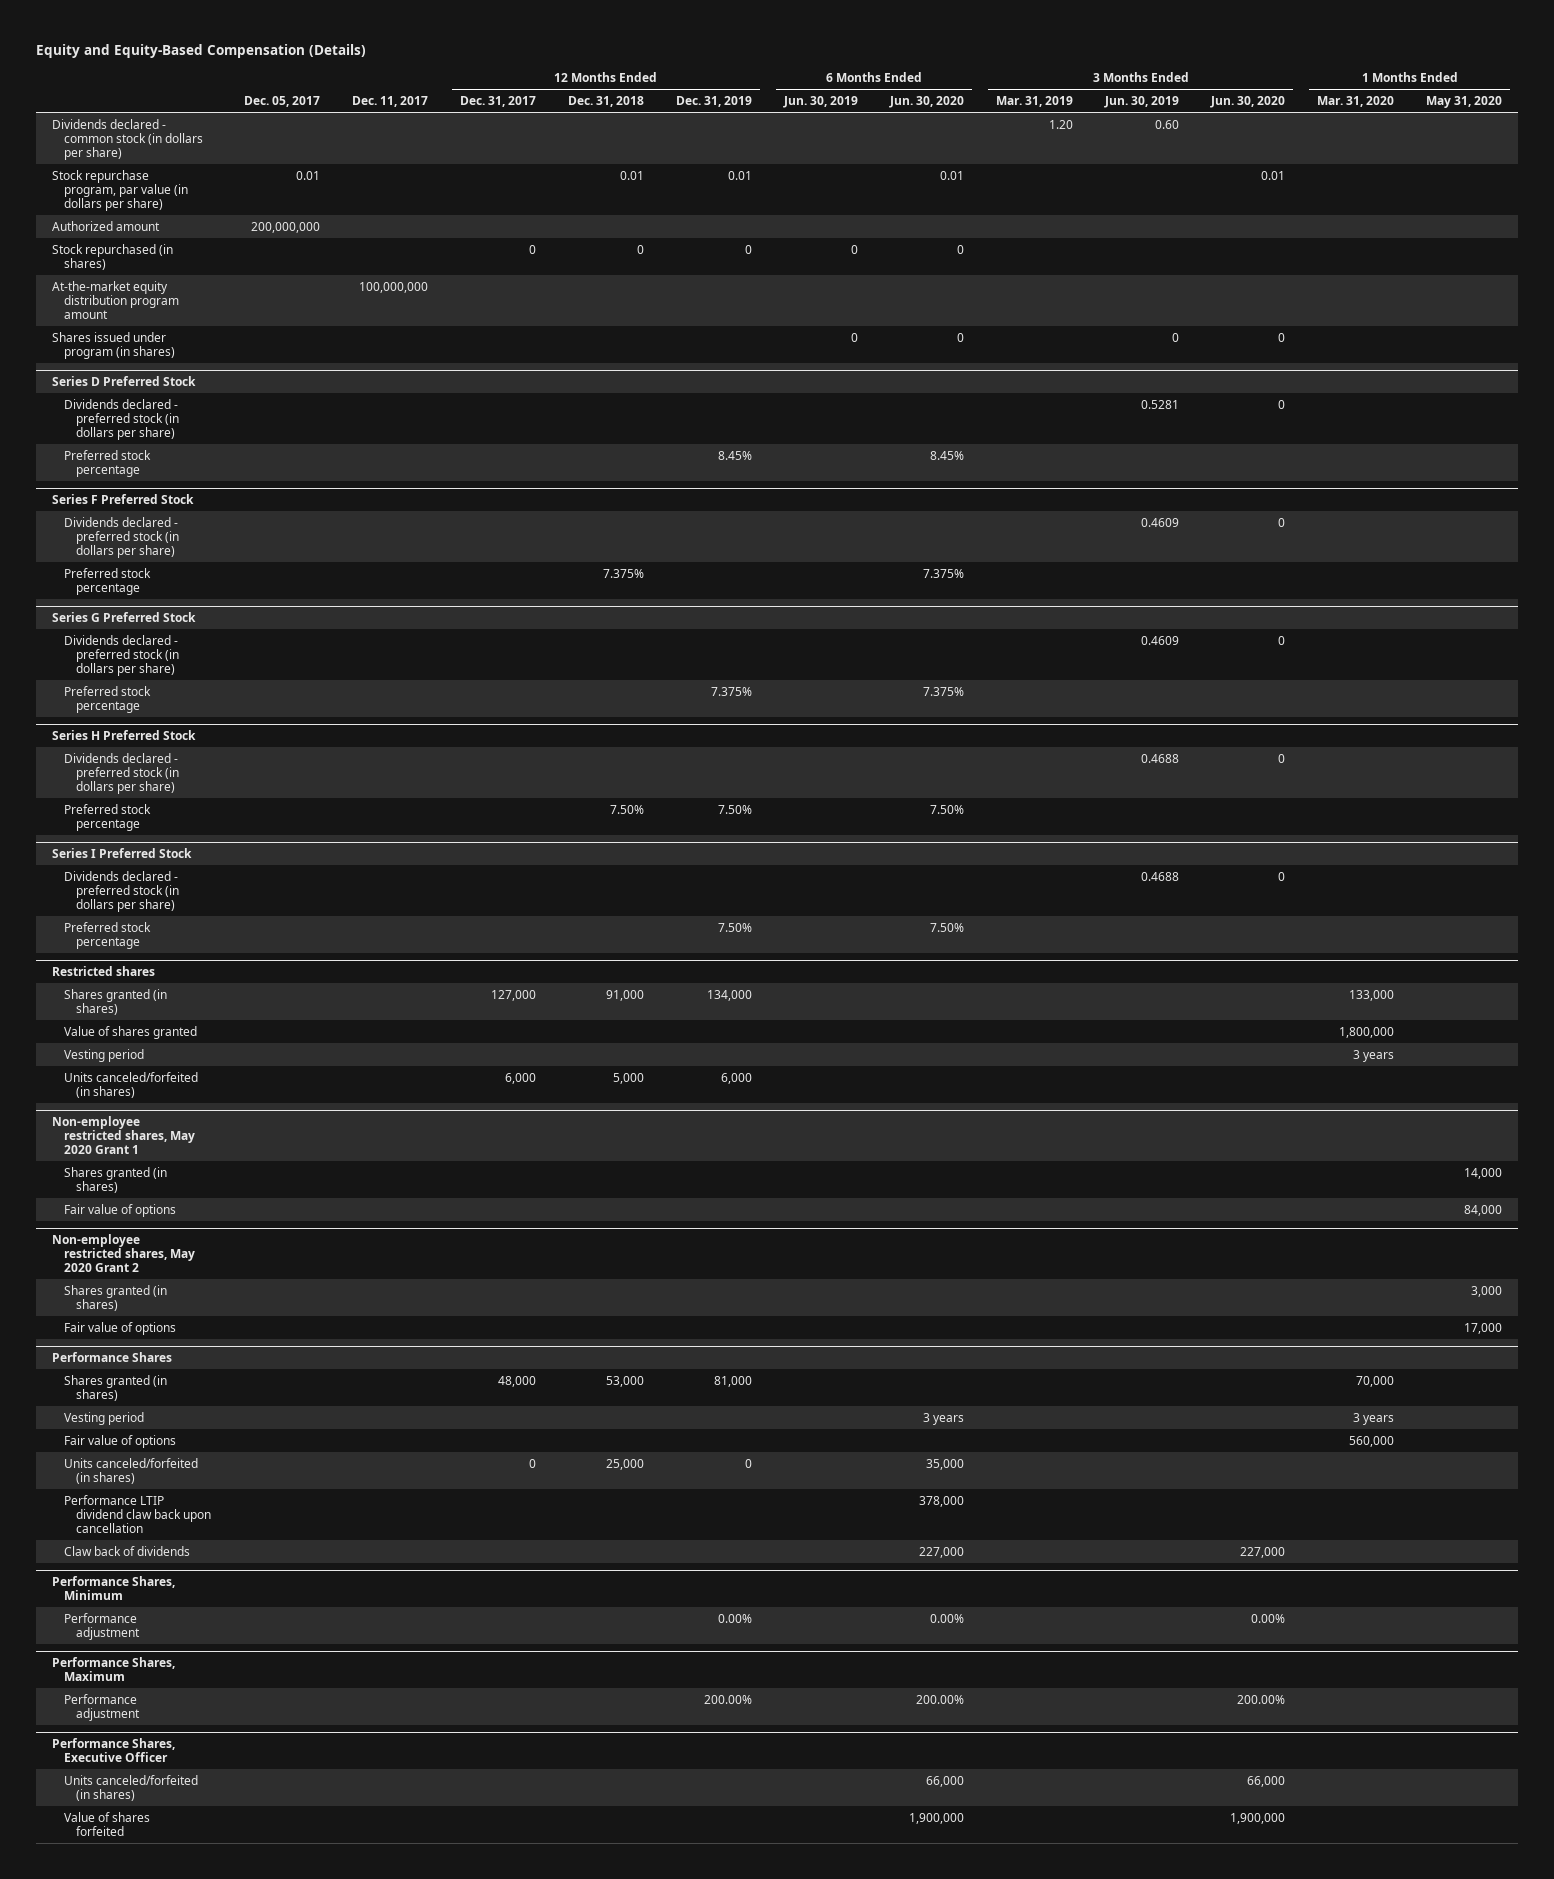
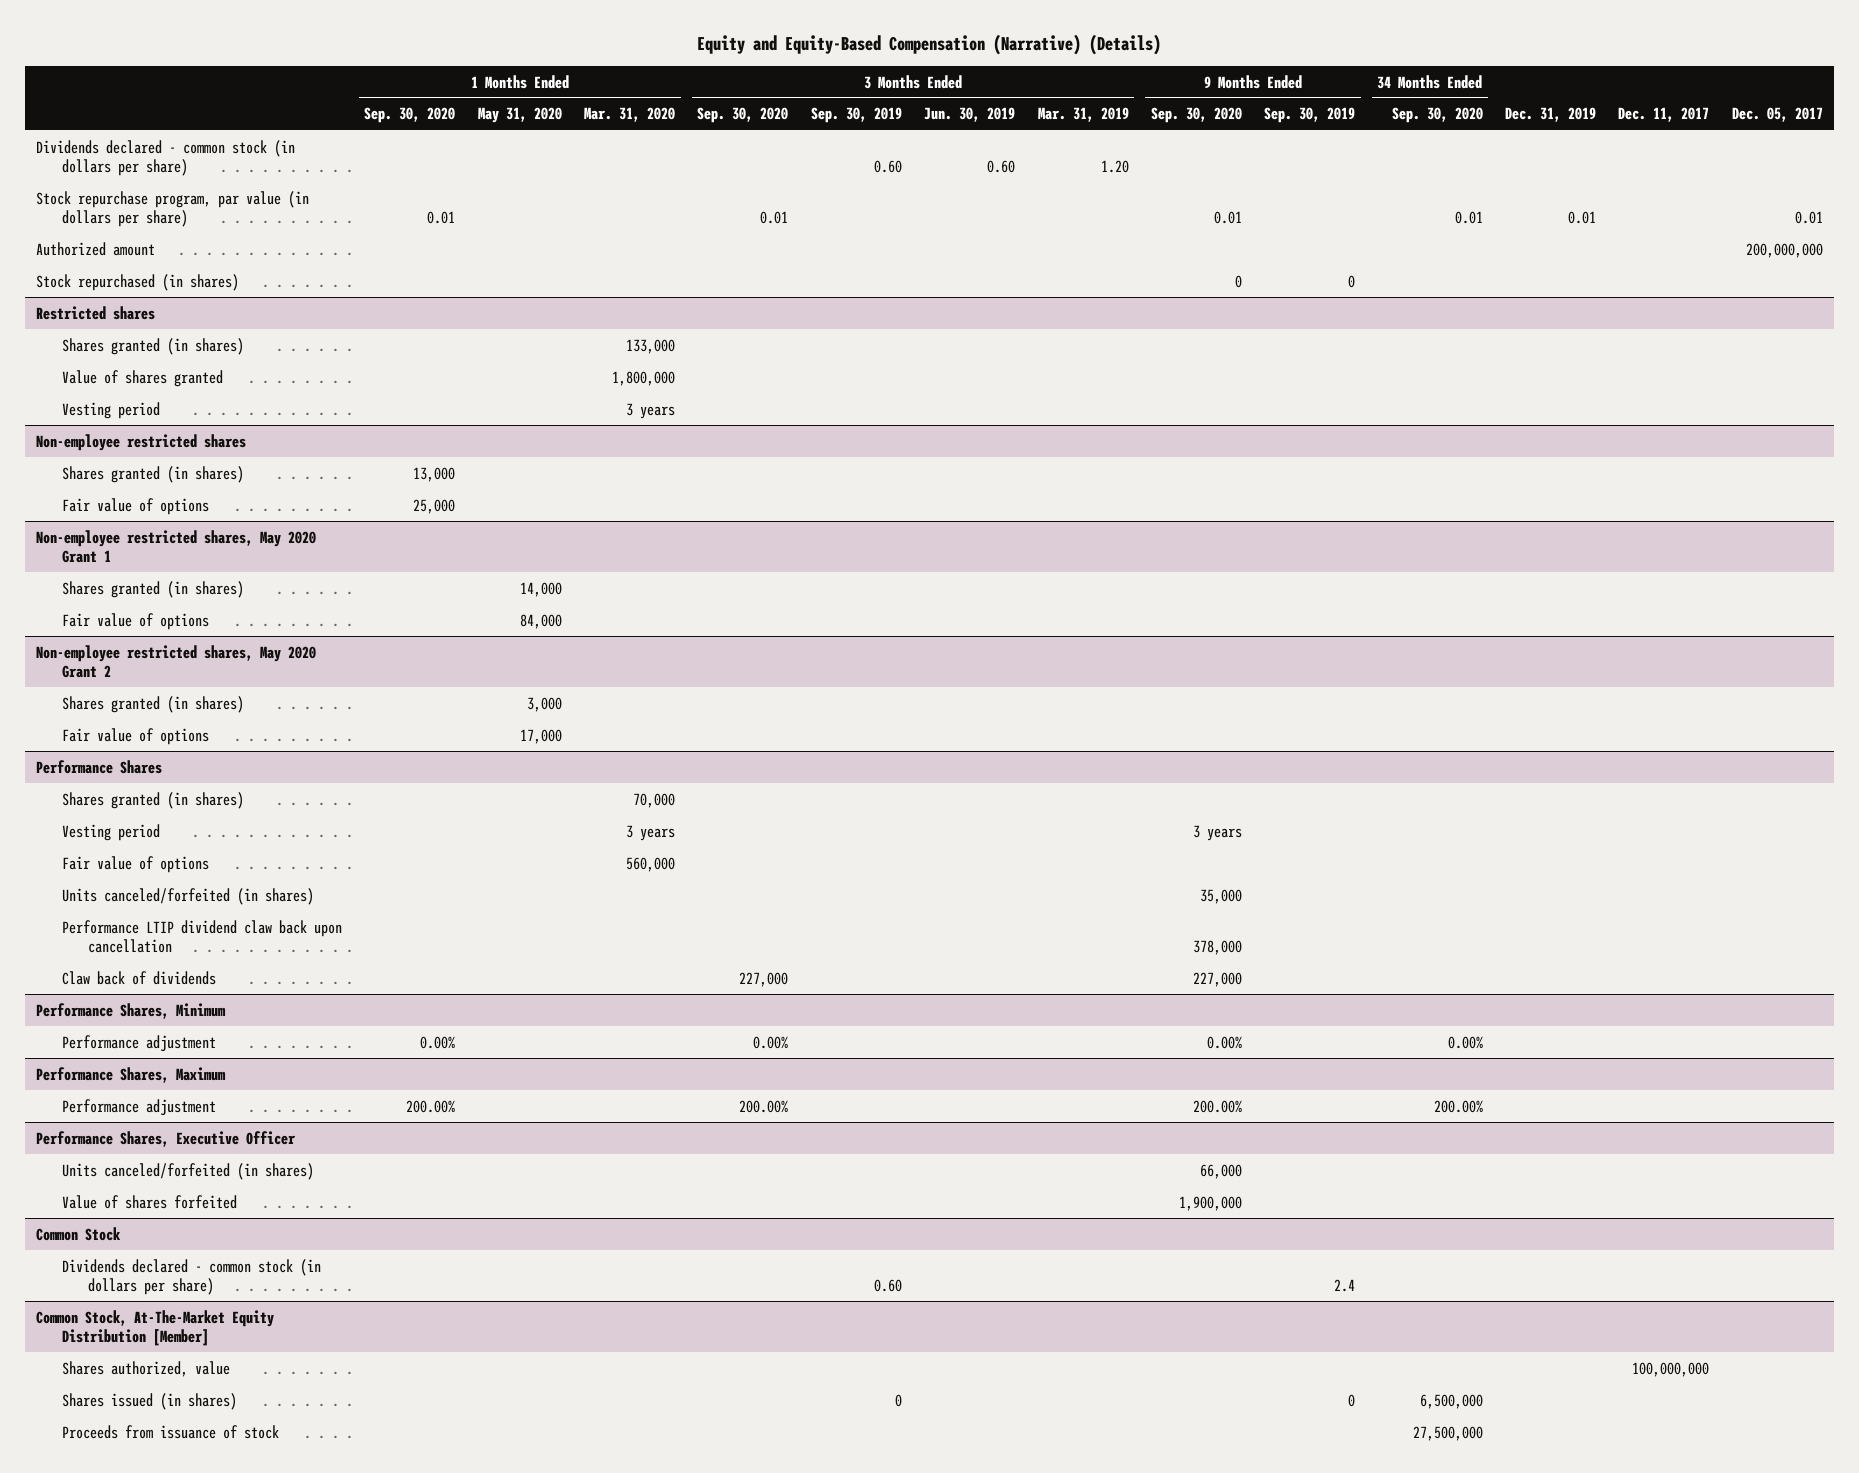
- Equity and Equity-Based Compensation (Details)
+ Equity and Equity-Based Compensation (Narrative) (Details)
- | Dec. 05, 2017 | Dec. 11, 2017 | 12 Months Ended Dec. 31, 2017 | 12 Months Ended Dec. 31, 2018 | 12 Months Ended Dec. 31, 2019 | 6 Months Ended Jun. 30, 2019 | 6 Months Ended Jun. 30, 2020 | 3 Months Ended Mar. 31, 2019 | 3 Months Ended Jun. 30, 2019 | 3 Months Ended Jun. 30, 2020 | 1 Months Ended Mar. 31, 2020 | 1 Months Ended May 31, 2020
+ | 1 Months Ended Sep. 30, 2020 | 1 Months Ended May 31, 2020 | 1 Months Ended Mar. 31, 2020 | 3 Months Ended Sep. 30, 2020 | 3 Months Ended Sep. 30, 2019 | 3 Months Ended Jun. 30, 2019 | 3 Months Ended Mar. 31, 2019 | 9 Months Ended Sep. 30, 2020 | 9 Months Ended Sep. 30, 2019 | 34 Months Ended Sep. 30, 2020 | Dec. 31, 2019 | Dec. 11, 2017 | Dec. 05, 2017
- At-the-market equity distribution program amount | | 100,000,000 | | | | | | | | | |
- Shares issued under program (in shares) | | | | | | 0 | 0 | | 0 | 0 | |
- Series D Preferred Stock
- Dividends declared - preferred stock (in dollars per share) | | | | | | | | | 0.5281 | 0 | |
- Preferred stock percentage | | | | | 8.45% | | 8.45% | | | | |
- Series F Preferred Stock
- Dividends declared - preferred stock (in dollars per share) | | | | | | | | | 0.4609 | 0 | |
- Preferred stock percentage | | | | 7.375% | | | 7.375% | | | | |
- Series G Preferred Stock
- Dividends declared - preferred stock (in dollars per share) | | | | | | | | | 0.4609 | 0 | |
- Preferred stock percentage | | | | | 7.375% | | 7.375% | | | | |
- Series H Preferred Stock
- Dividends declared - preferred stock (in dollars per share) | | | | | | | | | 0.4688 | 0 | |
- Preferred stock percentage | | | | 7.50% | 7.50% | | 7.50% | | | | |
- Series I Preferred Stock
- Dividends declared - preferred stock (in dollars per share) | | | | | | | | | 0.4688 | 0 | |
- Preferred stock percentage | | | | | 7.50% | | 7.50% | | | | |
@ Restricted shares
- Units canceled/forfeited (in shares) | | | 6,000 | 5,000 | 6,000 | | | | | | |
+ Non-employee restricted shares
+ Shares granted (in shares) | 13,000 | | | | | | | | | | | |
+ Fair value of options | 25,000 | | | | | | | | | | | |
+ Common Stock
+ Dividends declared - common stock (in dollars per share) | | | | | 0.60 | | | | 2.4 | | | |
+ Common Stock, At-The-Market Equity Distribution [Member]
+ Shares authorized, value | | | | | | | | | | | | 100,000,000 |
+ Shares issued (in shares) | | | | | 0 | | | | 0 | 6,500,000 | | |
+ Proceeds from issuance of stock | | | | | | | | | | 27,500,000 | | |

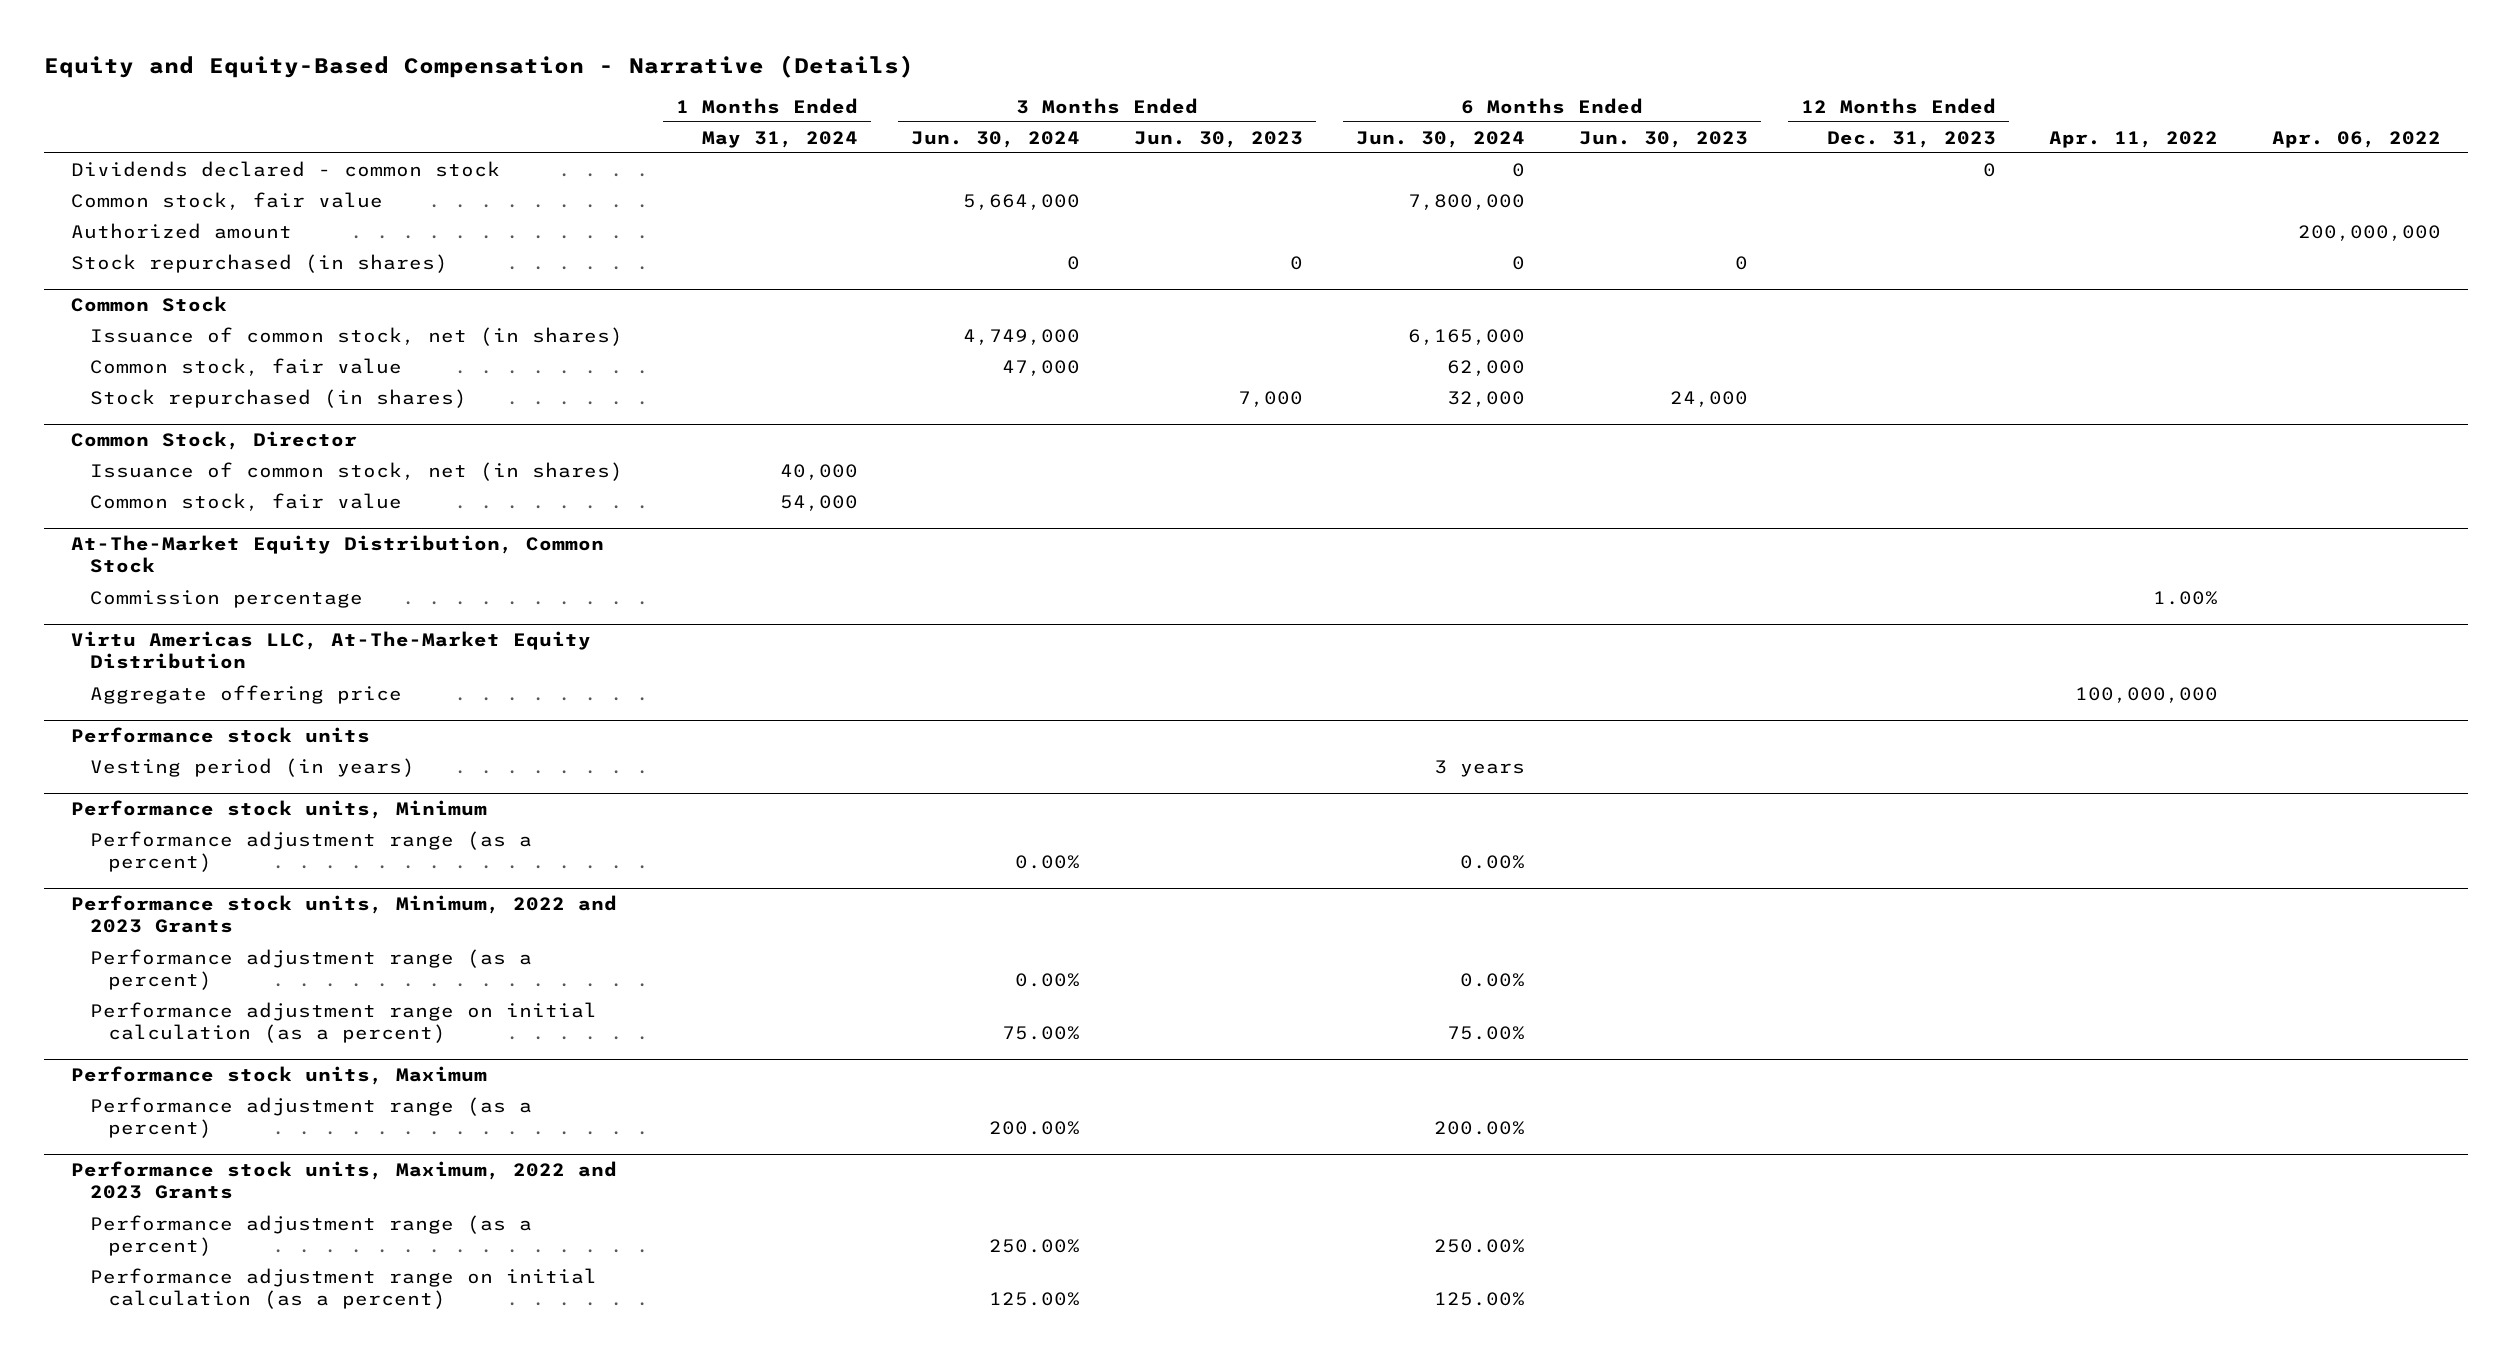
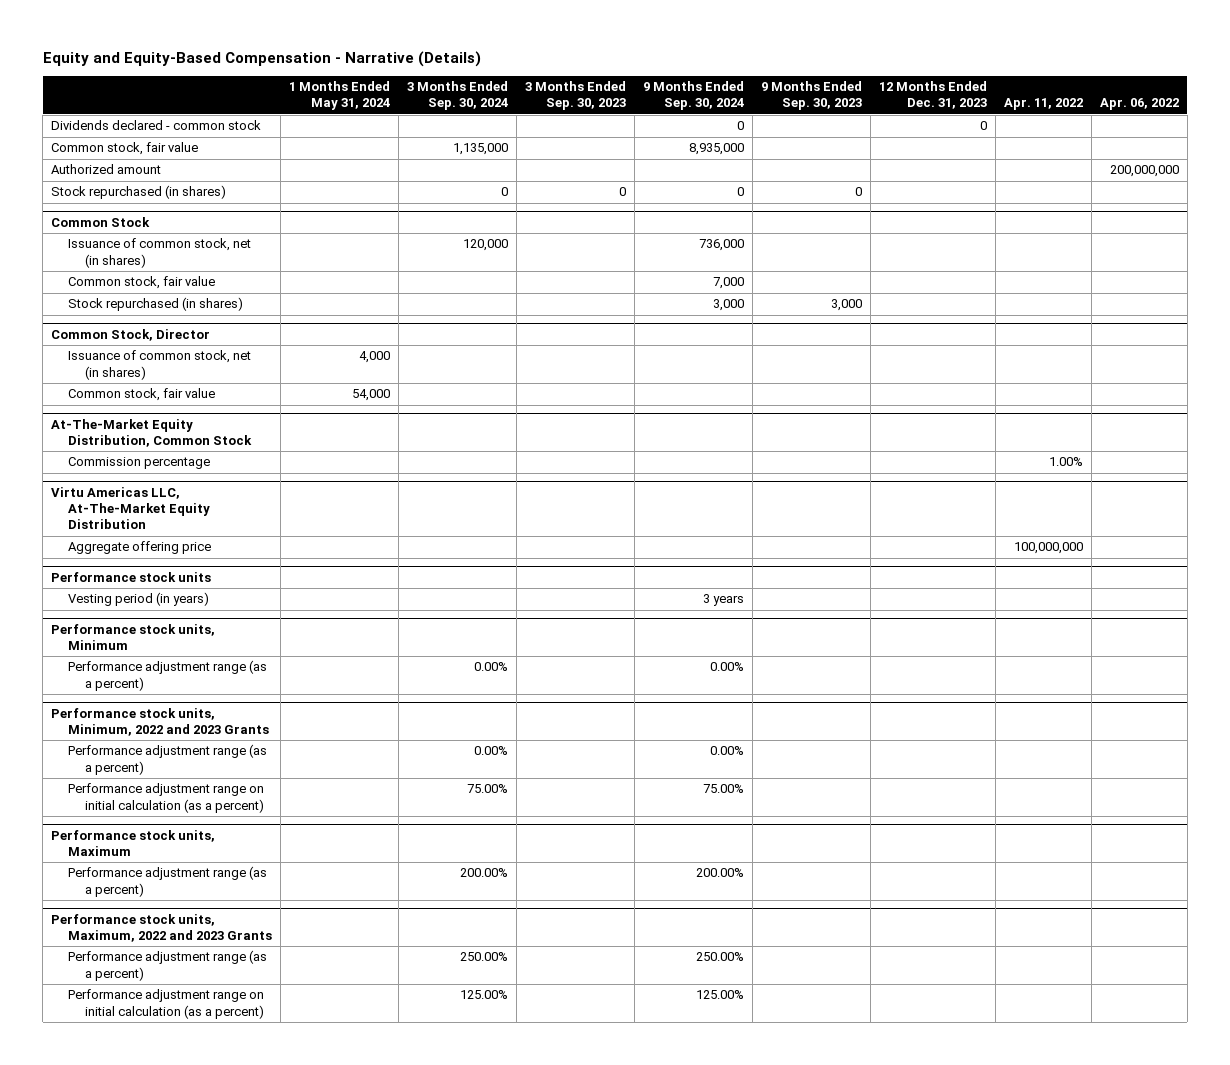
- | 1 Months Ended May 31, 2024 | 3 Months Ended Jun. 30, 2024 | 3 Months Ended Jun. 30, 2023 | 6 Months Ended Jun. 30, 2024 | 6 Months Ended Jun. 30, 2023 | 12 Months Ended Dec. 31, 2023 | Apr. 11, 2022 | Apr. 06, 2022
+ | 1 Months Ended May 31, 2024 | 3 Months Ended Sep. 30, 2024 | 3 Months Ended Sep. 30, 2023 | 9 Months Ended Sep. 30, 2024 | 9 Months Ended Sep. 30, 2023 | 12 Months Ended Dec. 31, 2023 | Apr. 11, 2022 | Apr. 06, 2022
@ Common Stock, Director
- Issuance of common stock, net (in shares) | 40,000 | | | | | | |
+ Issuance of common stock, net (in shares) | 4,000 | | | | | | |

